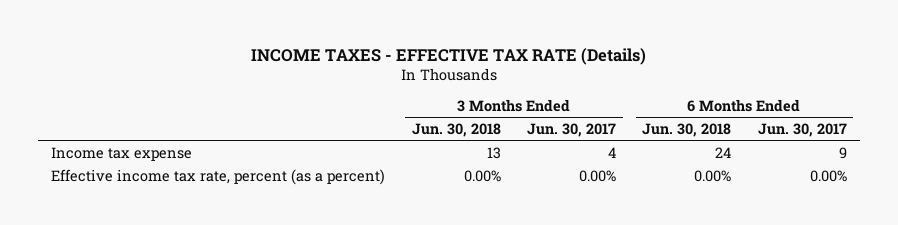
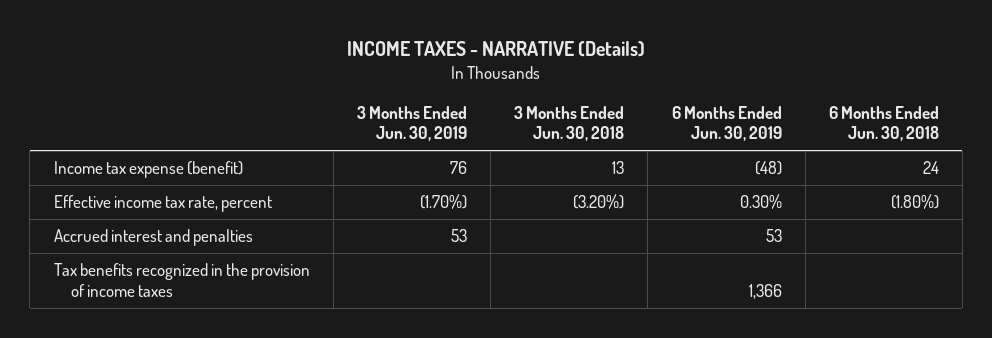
- INCOME TAXES - EFFECTIVE TAX RATE (Details)
+ INCOME TAXES - NARRATIVE (Details)
- | 3 Months Ended Jun. 30, 2018 | 3 Months Ended Jun. 30, 2017 | 6 Months Ended Jun. 30, 2018 | 6 Months Ended Jun. 30, 2017
+ | 3 Months Ended Jun. 30, 2019 | 3 Months Ended Jun. 30, 2018 | 6 Months Ended Jun. 30, 2019 | 6 Months Ended Jun. 30, 2018
- Income tax expense | 13 | 4 | 24 | 9
- Effective income tax rate, percent (as a percent) | 0.00% | 0.00% | 0.00% | 0.00%
+ Income tax expense (benefit) | 76 | 13 | (48) | 24
+ Effective income tax rate, percent | (1.70%) | (3.20%) | 0.30% | (1.80%)
+ Accrued interest and penalties | 53 | | 53 |
+ Tax benefits recognized in the provision of income taxes | | | 1,366 |

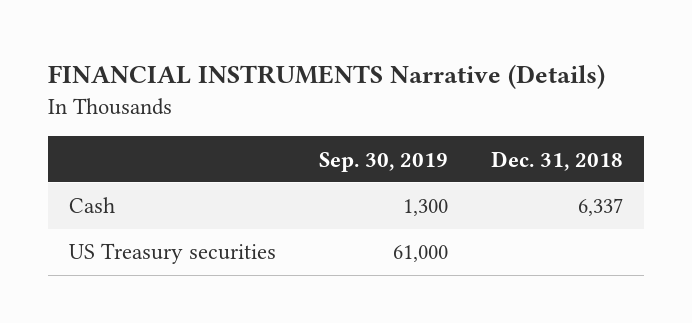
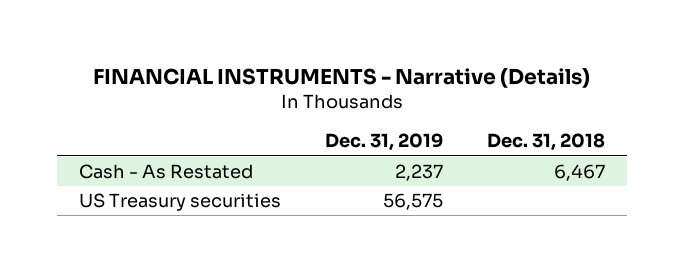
- FINANCIAL INSTRUMENTS Narrative (Details)
+ FINANCIAL INSTRUMENTS - Narrative (Details)
- | Sep. 30, 2019 | Dec. 31, 2018
+ | Dec. 31, 2019 | Dec. 31, 2018
- Cash | 1,300 | 6,337
+ Cash - As Restated | 2,237 | 6,467

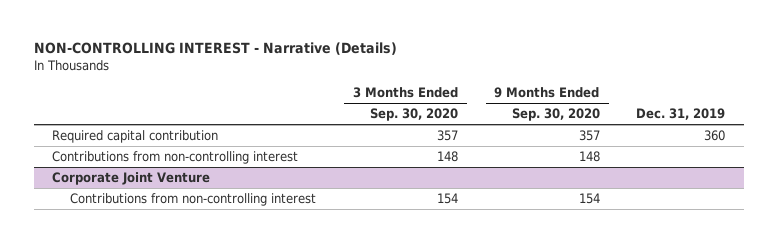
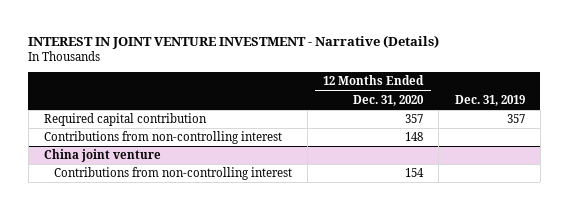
- NON-CONTROLLING INTEREST - Narrative (Details)
+ INTEREST IN JOINT VENTURE INVESTMENT - Narrative (Details)
- | 3 Months Ended Sep. 30, 2020 | 9 Months Ended Sep. 30, 2020 | Dec. 31, 2019
+ | 12 Months Ended Dec. 31, 2020 | Dec. 31, 2019
- Required capital contribution | 357 | 357 | 360
+ Required capital contribution | 357 | 357
- Corporate Joint Venture
+ China joint venture

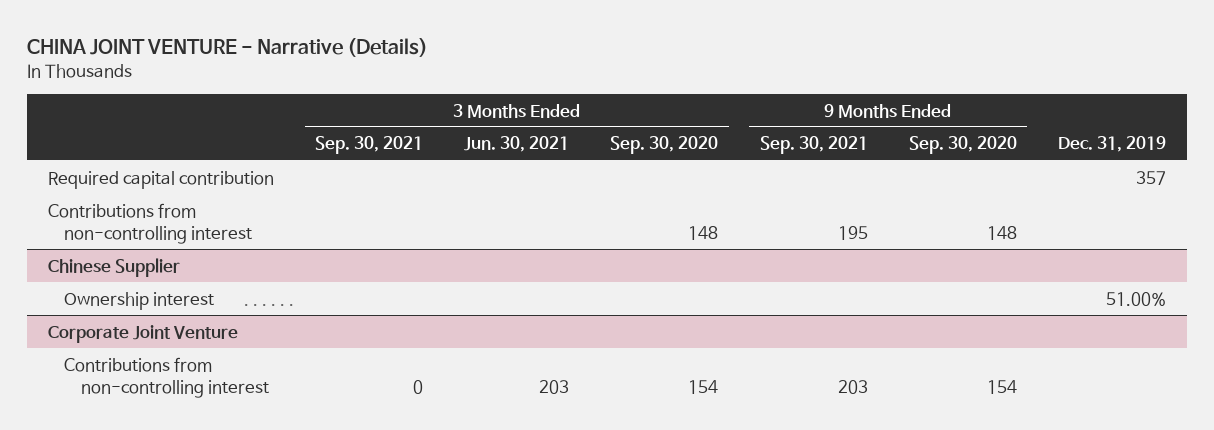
- INTEREST IN JOINT VENTURE INVESTMENT - Narrative (Details)
+ CHINA JOINT VENTURE - Narrative (Details)
- | 12 Months Ended Dec. 31, 2020 | Dec. 31, 2019
+ | 3 Months Ended Sep. 30, 2021 | 3 Months Ended Jun. 30, 2021 | 3 Months Ended Sep. 30, 2020 | 9 Months Ended Sep. 30, 2021 | 9 Months Ended Sep. 30, 2020 | Dec. 31, 2019
- China joint venture
+ Chinese Supplier
+ Ownership interest | | | | | | 51.00%
+ Corporate Joint Venture

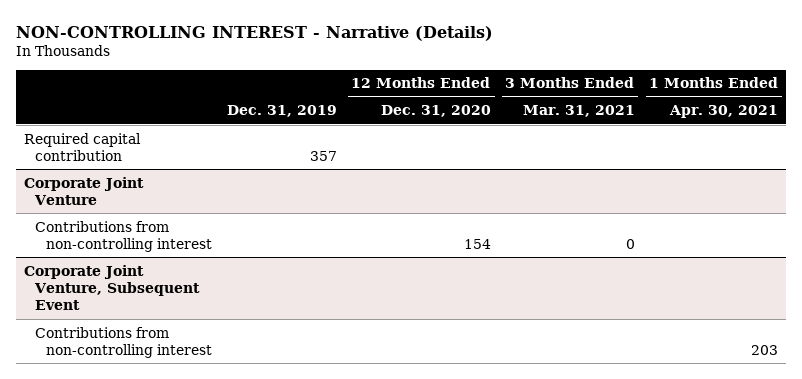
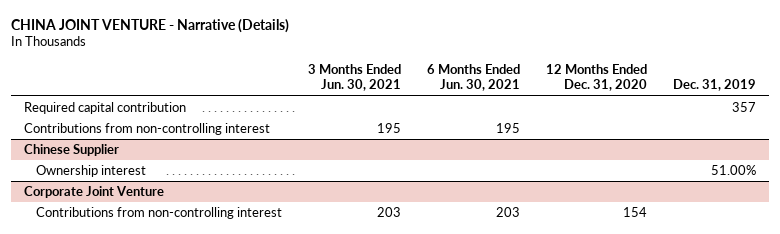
- NON-CONTROLLING INTEREST - Narrative (Details)
+ CHINA JOINT VENTURE - Narrative (Details)
- | Dec. 31, 2019 | 12 Months Ended Dec. 31, 2020 | 3 Months Ended Mar. 31, 2021 | 1 Months Ended Apr. 30, 2021
+ | 3 Months Ended Jun. 30, 2021 | 6 Months Ended Jun. 30, 2021 | 12 Months Ended Dec. 31, 2020 | Dec. 31, 2019
+ Contributions from non-controlling interest | 195 | 195 | |
+ Chinese Supplier
+ Ownership interest | | | | 51.00%
- Corporate Joint Venture, Subsequent Event
- Contributions from non-controlling interest | | | | 203

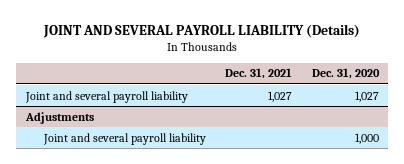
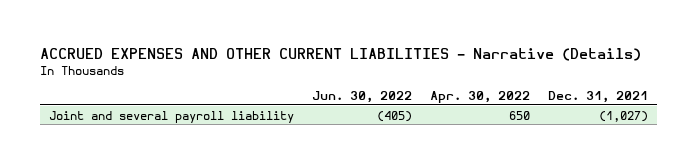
- JOINT AND SEVERAL PAYROLL LIABILITY (Details)
+ ACCRUED EXPENSES AND OTHER CURRENT LIABILITIES - Narrative (Details)
- | Dec. 31, 2021 | Dec. 31, 2020
+ | Jun. 30, 2022 | Apr. 30, 2022 | Dec. 31, 2021
- Joint and several payroll liability | 1,027 | 1,027
- Adjustments
- Joint and several payroll liability | | 1,000
+ Joint and several payroll liability | (405) | 650 | (1,027)

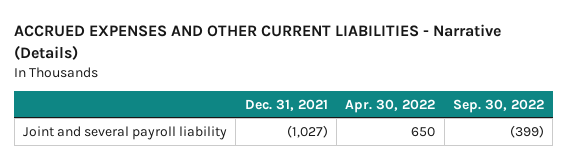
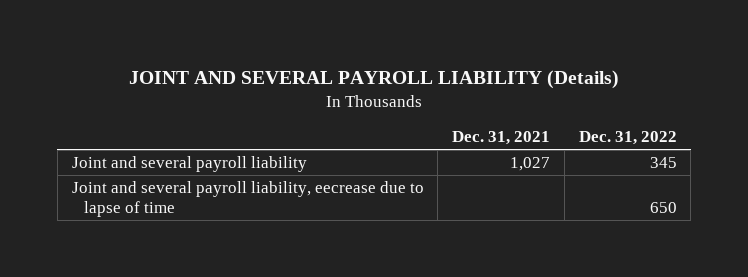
- ACCRUED EXPENSES AND OTHER CURRENT LIABILITIES - Narrative (Details)
+ JOINT AND SEVERAL PAYROLL LIABILITY (Details)
- | Dec. 31, 2021 | Apr. 30, 2022 | Sep. 30, 2022
+ | Dec. 31, 2021 | Dec. 31, 2022
- Joint and several payroll liability | (1,027) | 650 | (399)
+ Joint and several payroll liability | 1,027 | 345
+ Joint and several payroll liability, eecrease due to lapse of time | | 650

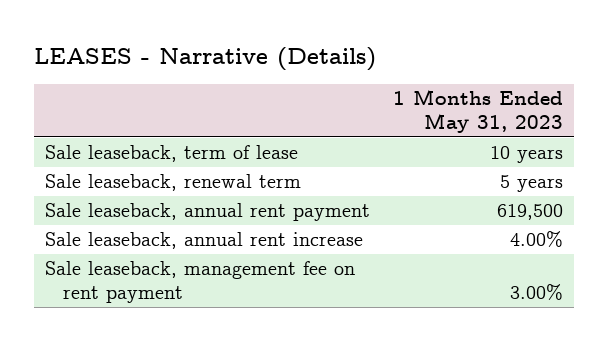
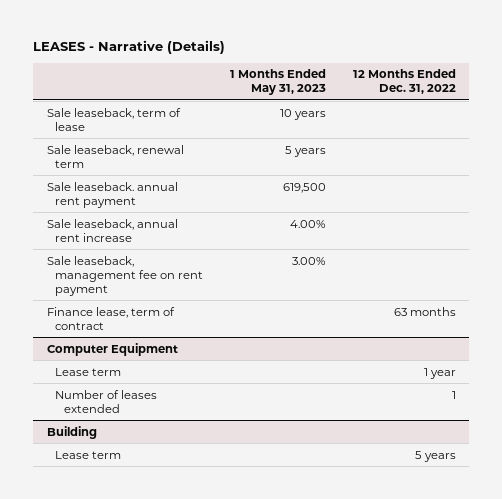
- | 1 Months Ended May 31, 2023
+ | 1 Months Ended May 31, 2023 | 12 Months Ended Dec. 31, 2022
- Sale leaseback, annual rent payment | 619,500
+ Sale leaseback. annual rent payment | 619,500 |
+ Finance lease, term of contract | | 63 months
+ Computer Equipment
+ Lease term | | 1 year
+ Number of leases extended | | 1
+ Building
+ Lease term | | 5 years

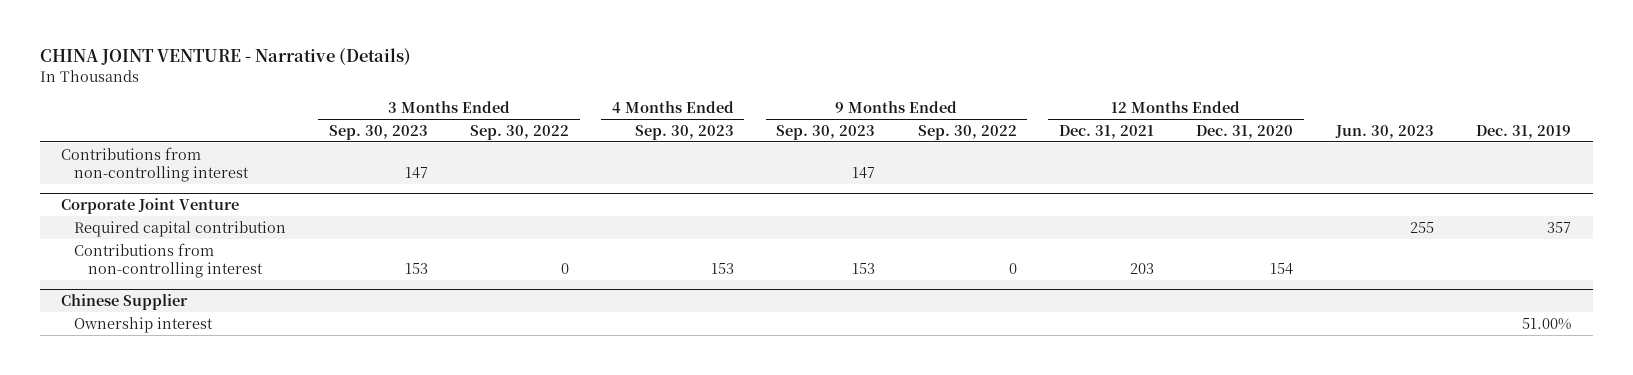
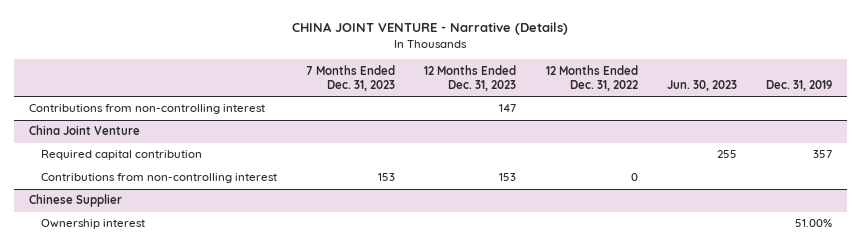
- | 3 Months Ended Sep. 30, 2023 | 3 Months Ended Sep. 30, 2022 | 4 Months Ended Sep. 30, 2023 | 9 Months Ended Sep. 30, 2023 | 9 Months Ended Sep. 30, 2022 | 12 Months Ended Dec. 31, 2021 | 12 Months Ended Dec. 31, 2020 | Jun. 30, 2023 | Dec. 31, 2019
+ | 7 Months Ended Dec. 31, 2023 | 12 Months Ended Dec. 31, 2023 | 12 Months Ended Dec. 31, 2022 | Jun. 30, 2023 | Dec. 31, 2019
- Corporate Joint Venture
+ China Joint Venture

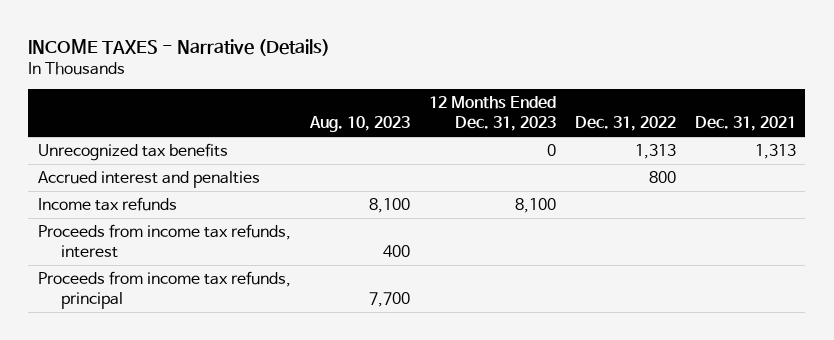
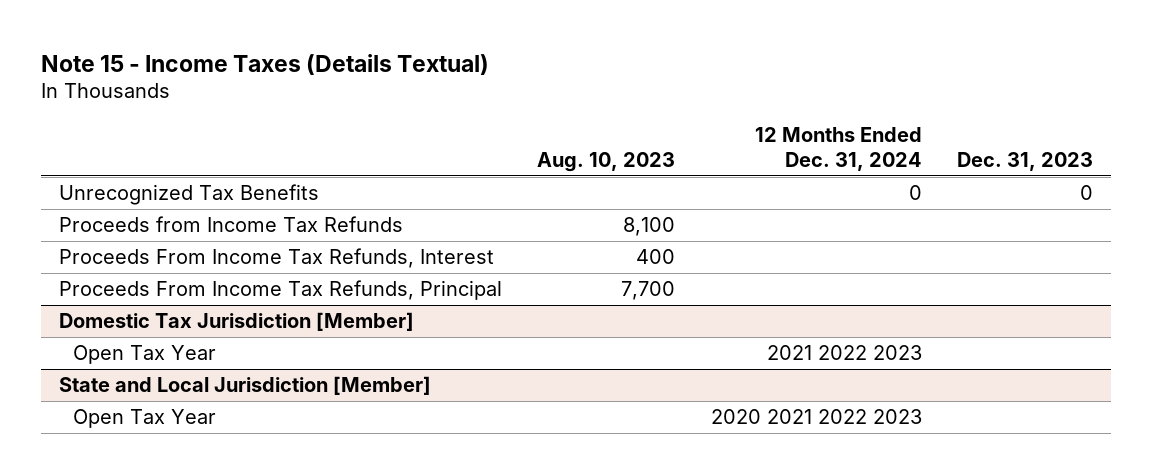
- INCOME TAXES - Narrative (Details)
+ Note 15 - Income Taxes (Details Textual)
- | Aug. 10, 2023 | 12 Months Ended Dec. 31, 2023 | Dec. 31, 2022 | Dec. 31, 2021
+ | Aug. 10, 2023 | 12 Months Ended Dec. 31, 2024 | Dec. 31, 2023
- Unrecognized tax benefits | | 0 | 1,313 | 1,313
- Accrued interest and penalties | | | 800 |
- Income tax refunds | 8,100 | 8,100 | |
- Proceeds from income tax refunds, interest | 400 | | |
- Proceeds from income tax refunds, principal | 7,700 | | |
+ Unrecognized Tax Benefits | | 0 | 0
+ Proceeds from Income Tax Refunds | 8,100 | |
+ Proceeds From Income Tax Refunds, Interest | 400 | |
+ Proceeds From Income Tax Refunds, Principal | 7,700 | |
+ Domestic Tax Jurisdiction [Member]
+ Open Tax Year | | 2021 2022 2023 |
+ State and Local Jurisdiction [Member]
+ Open Tax Year | | 2020 2021 2022 2023 |

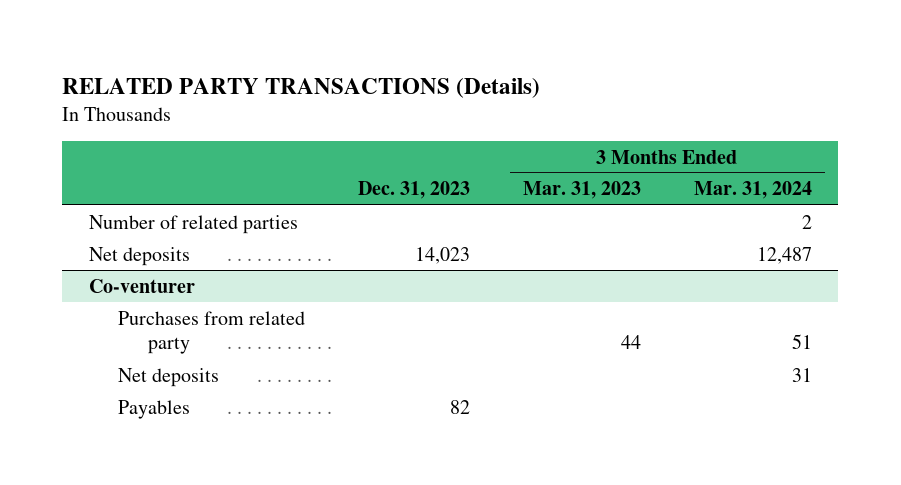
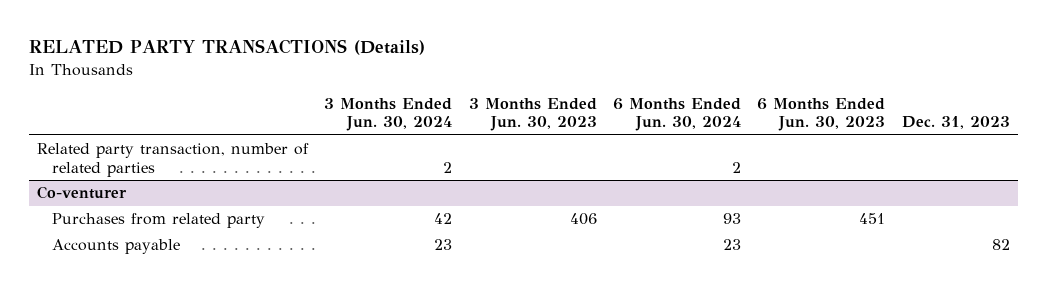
- | Dec. 31, 2023 | 3 Months Ended Mar. 31, 2023 | 3 Months Ended Mar. 31, 2024
+ | 3 Months Ended Jun. 30, 2024 | 3 Months Ended Jun. 30, 2023 | 6 Months Ended Jun. 30, 2024 | 6 Months Ended Jun. 30, 2023 | Dec. 31, 2023
- Number of related parties | | | 2
- Net deposits | 14,023 | | 12,487
+ Related party transaction, number of related parties | 2 | | 2 | |
@ Co-venturer
- Net deposits | | | 31
- Payables | 82 | |
+ Accounts payable | 23 | | 23 | | 82

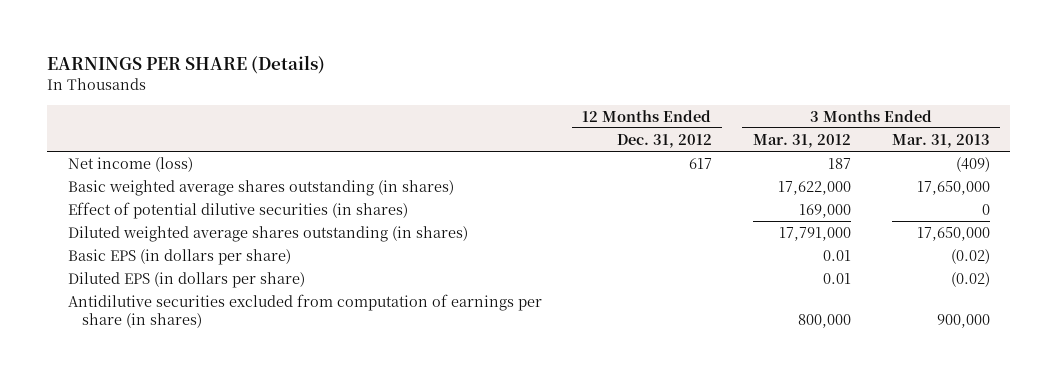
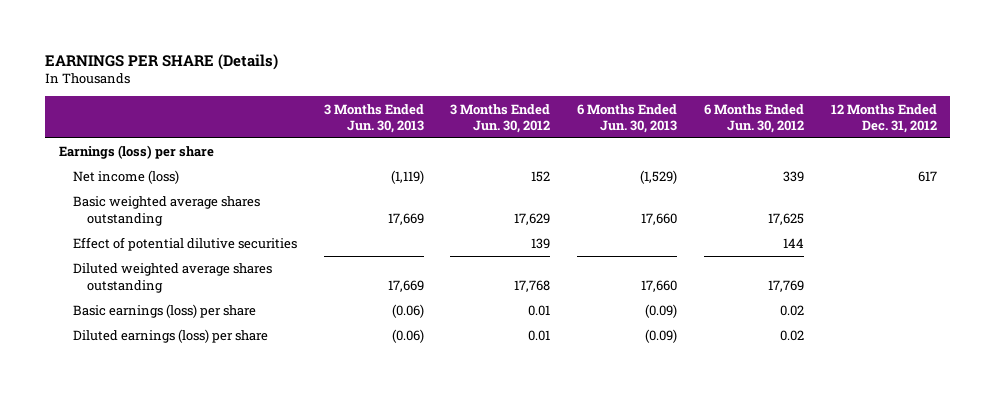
- | 12 Months Ended Dec. 31, 2012 | 3 Months Ended Mar. 31, 2012 | 3 Months Ended Mar. 31, 2013
+ | 3 Months Ended Jun. 30, 2013 | 3 Months Ended Jun. 30, 2012 | 6 Months Ended Jun. 30, 2013 | 6 Months Ended Jun. 30, 2012 | 12 Months Ended Dec. 31, 2012
+ Earnings (loss) per share
- Basic weighted average shares outstanding (in shares) | | 17,622,000 | 17,650,000
- Effect of potential dilutive securities (in shares) | | 169,000 | 0
- Diluted weighted average shares outstanding (in shares) | | 17,791,000 | 17,650,000
- Basic EPS (in dollars per share) | | 0.01 | (0.02)
- Diluted EPS (in dollars per share) | | 0.01 | (0.02)
- Antidilutive securities excluded from computation of earnings per share (in shares) | | 800,000 | 900,000
+ Basic weighted average shares outstanding | 17,669 | 17,629 | 17,660 | 17,625 |
+ Effect of potential dilutive securities | | 139 | | 144 |
+ Diluted weighted average shares outstanding | 17,669 | 17,768 | 17,660 | 17,769 |
+ Basic earnings (loss) per share | (0.06) | 0.01 | (0.09) | 0.02 |
+ Diluted earnings (loss) per share | (0.06) | 0.01 | (0.09) | 0.02 |

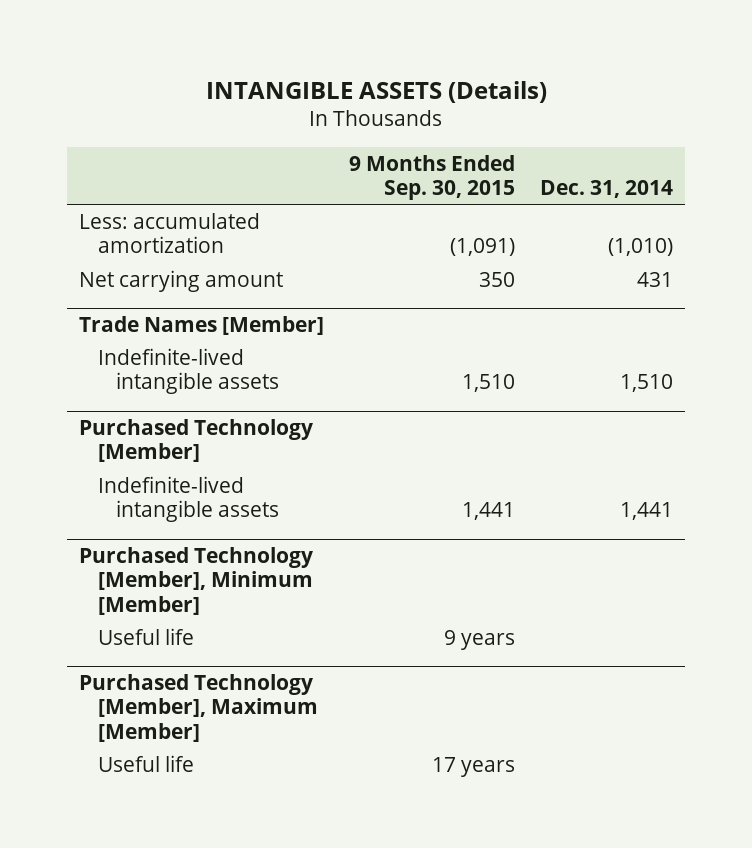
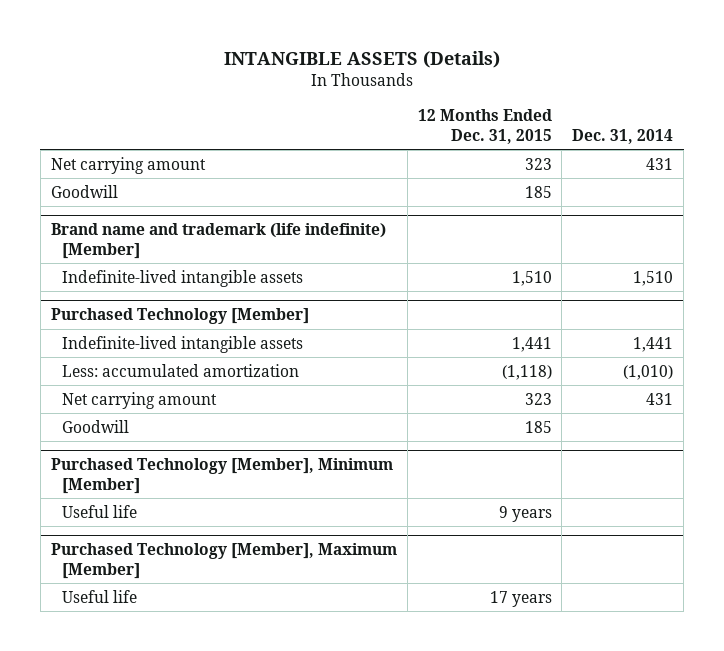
- | 9 Months Ended Sep. 30, 2015 | Dec. 31, 2014
+ | 12 Months Ended Dec. 31, 2015 | Dec. 31, 2014
- Less: accumulated amortization | (1,091) | (1,010)
- Trade Names [Member]
+ Goodwill | 185 |
+ Brand name and trademark (life indefinite) [Member]
@ Purchased Technology [Member]
+ Less: accumulated amortization | (1,118) | (1,010)
+ Net carrying amount | 323 | 431
+ Goodwill | 185 |

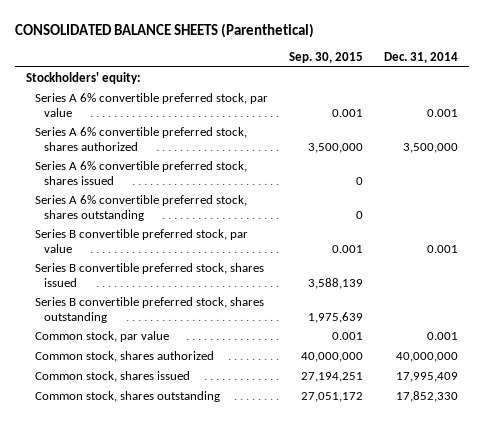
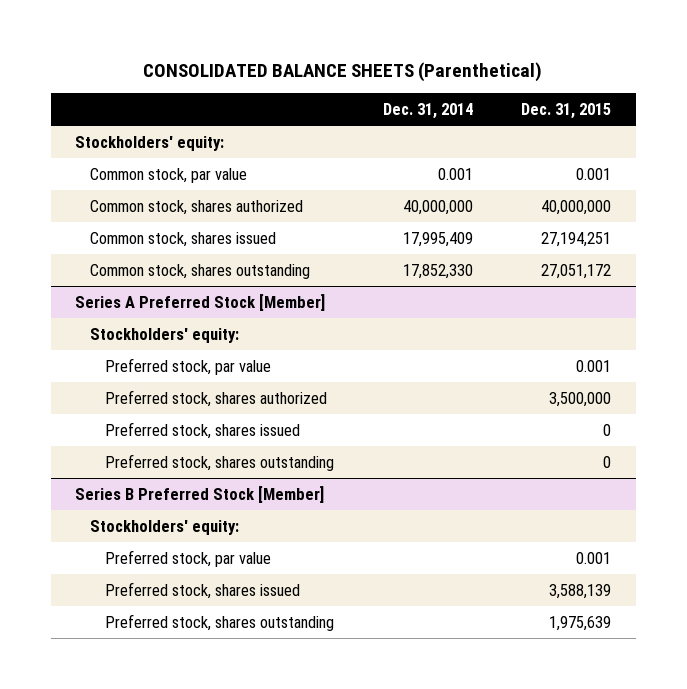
- | Sep. 30, 2015 | Dec. 31, 2014
+ | Dec. 31, 2014 | Dec. 31, 2015
- Series A 6% convertible preferred stock, par value | 0.001 | 0.001
- Series A 6% convertible preferred stock, shares authorized | 3,500,000 | 3,500,000
- Series A 6% convertible preferred stock, shares issued | 0 |
- Series A 6% convertible preferred stock, shares outstanding | 0 |
- Series B convertible preferred stock, par value | 0.001 | 0.001
- Series B convertible preferred stock, shares issued | 3,588,139 |
- Series B convertible preferred stock, shares outstanding | 1,975,639 |
+ Series A Preferred Stock [Member]
+ Stockholders' equity:
+ Preferred stock, par value | | 0.001
+ Preferred stock, shares authorized | | 3,500,000
+ Preferred stock, shares issued | | 0
+ Preferred stock, shares outstanding | | 0
+ Series B Preferred Stock [Member]
+ Stockholders' equity:
+ Preferred stock, par value | | 0.001
+ Preferred stock, shares issued | | 3,588,139
+ Preferred stock, shares outstanding | | 1,975,639

